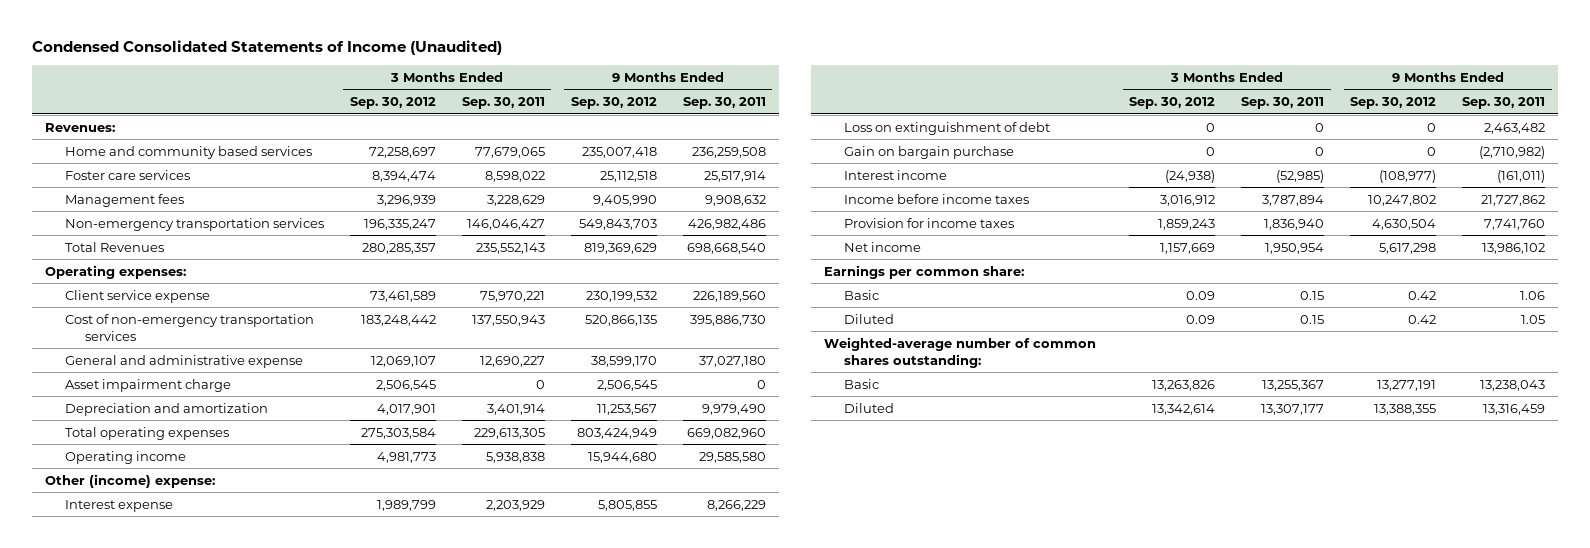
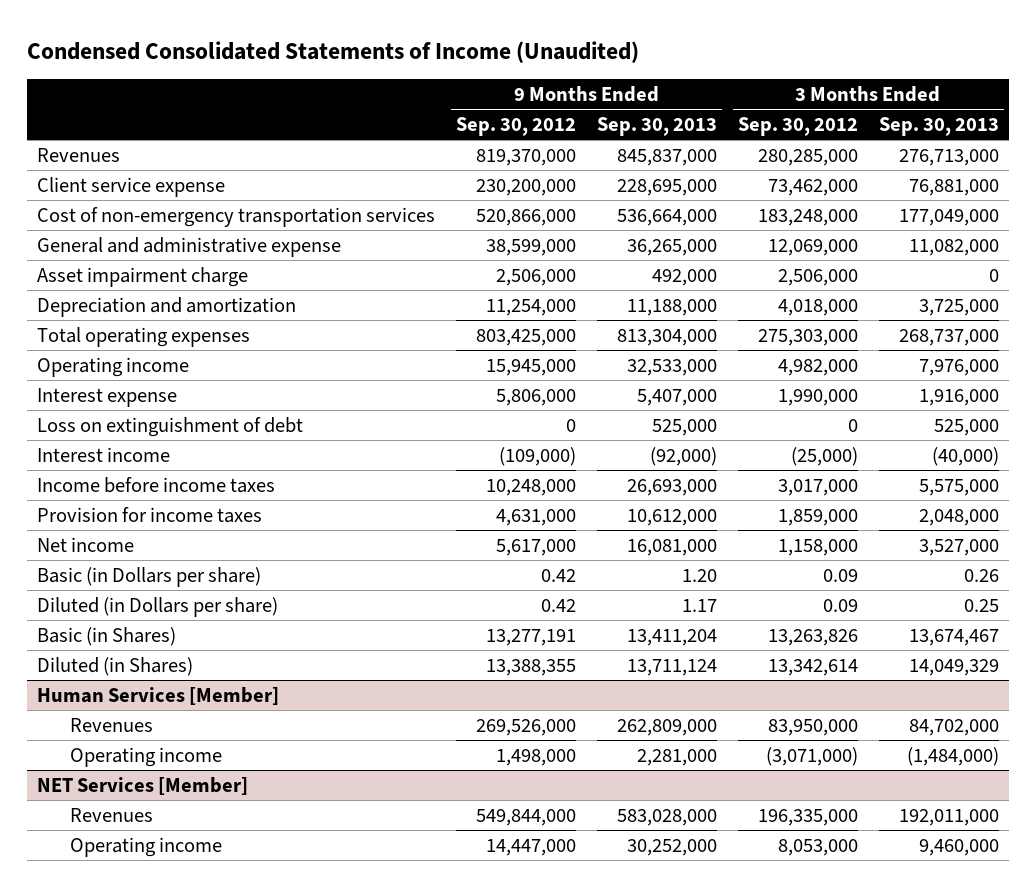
- | 3 Months Ended Sep. 30, 2012 | 3 Months Ended Sep. 30, 2011 | 9 Months Ended Sep. 30, 2012 | 9 Months Ended Sep. 30, 2011
+ | 9 Months Ended Sep. 30, 2012 | 9 Months Ended Sep. 30, 2013 | 3 Months Ended Sep. 30, 2012 | 3 Months Ended Sep. 30, 2013
- Revenues:
- Home and community based services | 72,258,697 | 77,679,065 | 235,007,418 | 236,259,508
- Foster care services | 8,394,474 | 8,598,022 | 25,112,518 | 25,517,914
- Management fees | 3,296,939 | 3,228,629 | 9,405,990 | 9,908,632
- Non-emergency transportation services | 196,335,247 | 146,046,427 | 549,843,703 | 426,982,486
- Total Revenues | 280,285,357 | 235,552,143 | 819,369,629 | 698,668,540
- Operating expenses:
- Client service expense | 73,461,589 | 75,970,221 | 230,199,532 | 226,189,560
- Cost of non-emergency transportation services | 183,248,442 | 137,550,943 | 520,866,135 | 395,886,730
- General and administrative expense | 12,069,107 | 12,690,227 | 38,599,170 | 37,027,180
- Asset impairment charge | 2,506,545 | 0 | 2,506,545 | 0
- Depreciation and amortization | 4,017,901 | 3,401,914 | 11,253,567 | 9,979,490
- Total operating expenses | 275,303,584 | 229,613,305 | 803,424,949 | 669,082,960
- Operating income | 4,981,773 | 5,938,838 | 15,944,680 | 29,585,580
- Other (income) expense:
- Interest expense | 1,989,799 | 2,203,929 | 5,805,855 | 8,266,229
+ Revenues | 819,370,000 | 845,837,000 | 280,285,000 | 276,713,000
+ Client service expense | 230,200,000 | 228,695,000 | 73,462,000 | 76,881,000
+ Cost of non-emergency transportation services | 520,866,000 | 536,664,000 | 183,248,000 | 177,049,000
+ General and administrative expense | 38,599,000 | 36,265,000 | 12,069,000 | 11,082,000
+ Asset impairment charge | 2,506,000 | 492,000 | 2,506,000 | 0
+ Depreciation and amortization | 11,254,000 | 11,188,000 | 4,018,000 | 3,725,000
+ Total operating expenses | 803,425,000 | 813,304,000 | 275,303,000 | 268,737,000
+ Operating income | 15,945,000 | 32,533,000 | 4,982,000 | 7,976,000
+ Interest expense | 5,806,000 | 5,407,000 | 1,990,000 | 1,916,000
- Gain on bargain purchase | 0 | 0 | 0 | (2,710,982)
- Interest income | (24,938) | (52,985) | (108,977) | (161,011)
- Income before income taxes | 3,016,912 | 3,787,894 | 10,247,802 | 21,727,862
- Provision for income taxes | 1,859,243 | 1,836,940 | 4,630,504 | 7,741,760
- Net income | 1,157,669 | 1,950,954 | 5,617,298 | 13,986,102
- Earnings per common share:
- Basic | 0.09 | 0.15 | 0.42 | 1.06
- Diluted | 0.09 | 0.15 | 0.42 | 1.05
- Weighted-average number of common shares outstanding:
- Basic | 13,263,826 | 13,255,367 | 13,277,191 | 13,238,043
- Diluted | 13,342,614 | 13,307,177 | 13,388,355 | 13,316,459
+ Interest income | (109,000) | (92,000) | (25,000) | (40,000)
+ Income before income taxes | 10,248,000 | 26,693,000 | 3,017,000 | 5,575,000
+ Provision for income taxes | 4,631,000 | 10,612,000 | 1,859,000 | 2,048,000
+ Net income | 5,617,000 | 16,081,000 | 1,158,000 | 3,527,000
+ Basic (in Dollars per share) | 0.42 | 1.20 | 0.09 | 0.26
+ Diluted (in Dollars per share) | 0.42 | 1.17 | 0.09 | 0.25
+ Basic (in Shares) | 13,277,191 | 13,411,204 | 13,263,826 | 13,674,467
+ Diluted (in Shares) | 13,388,355 | 13,711,124 | 13,342,614 | 14,049,329
+ Human Services [Member]
+ Revenues | 269,526,000 | 262,809,000 | 83,950,000 | 84,702,000
+ Operating income | 1,498,000 | 2,281,000 | (3,071,000) | (1,484,000)
+ NET Services [Member]
+ Revenues | 549,844,000 | 583,028,000 | 196,335,000 | 192,011,000
+ Operating income | 14,447,000 | 30,252,000 | 8,053,000 | 9,460,000

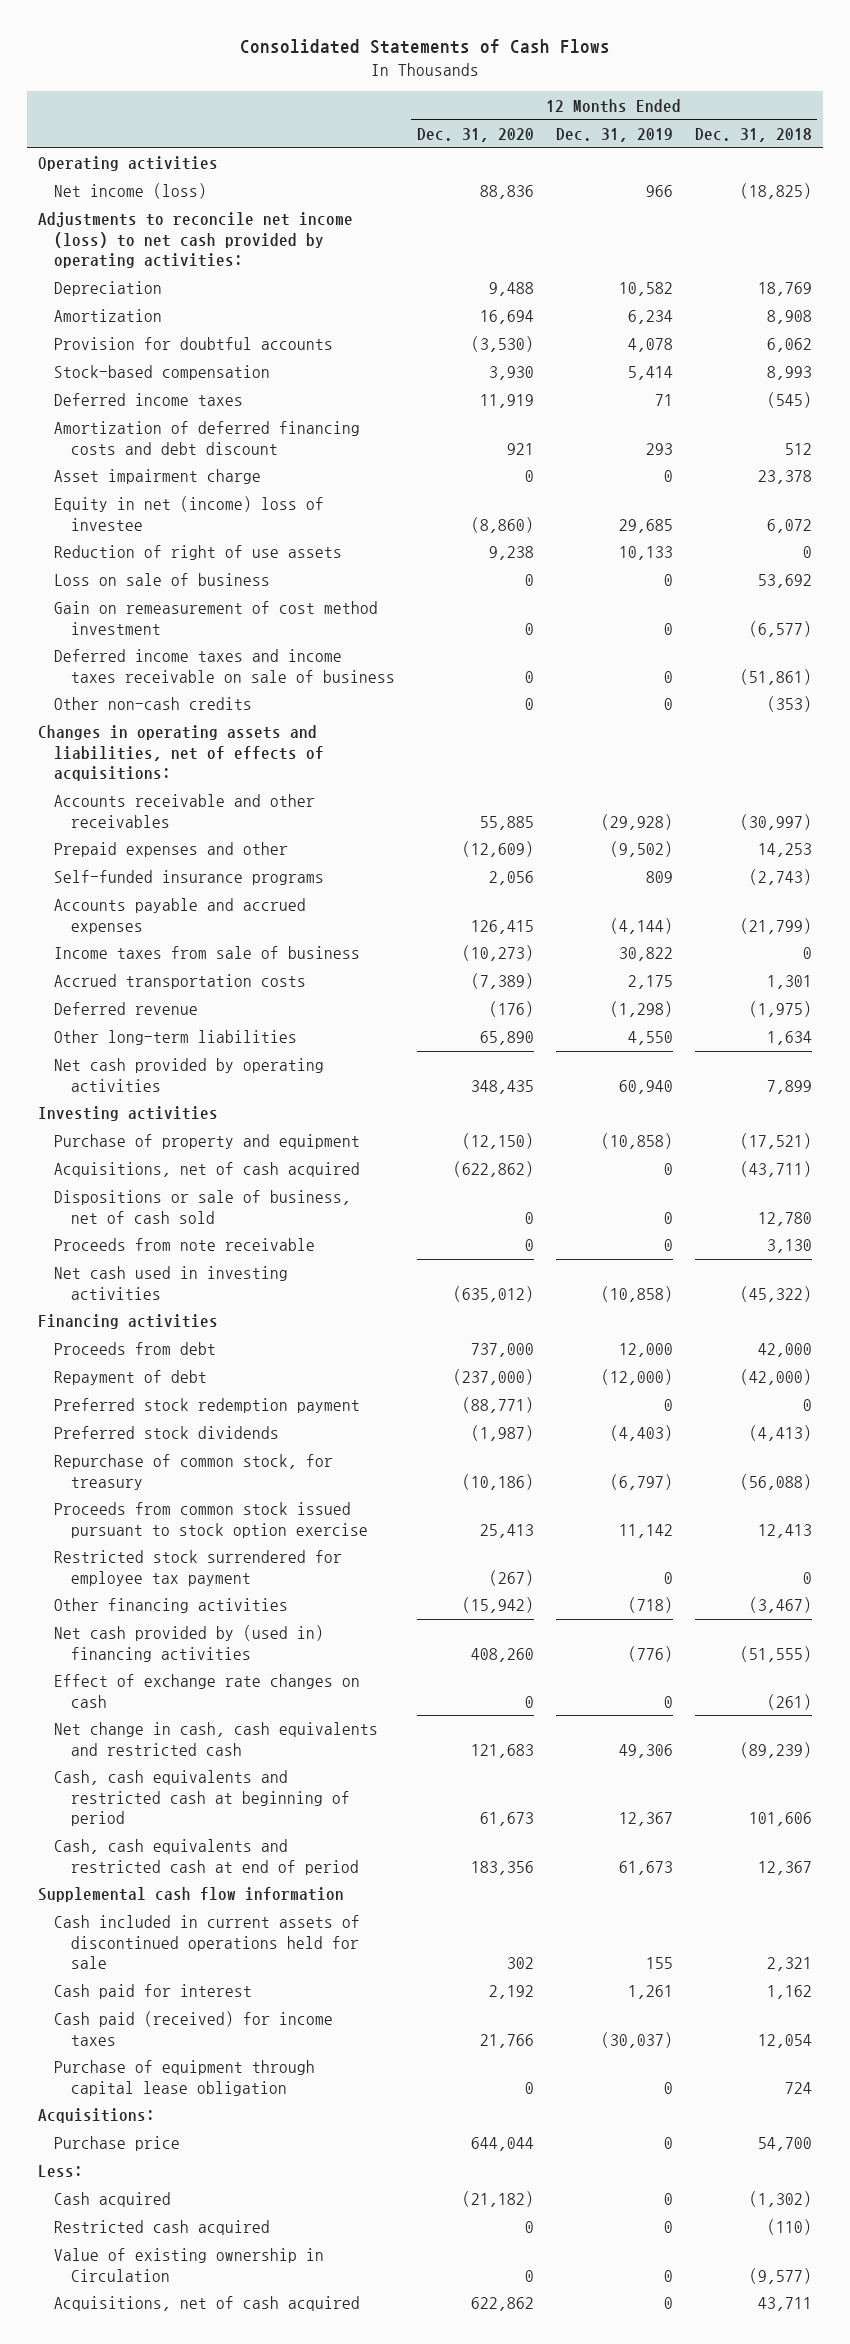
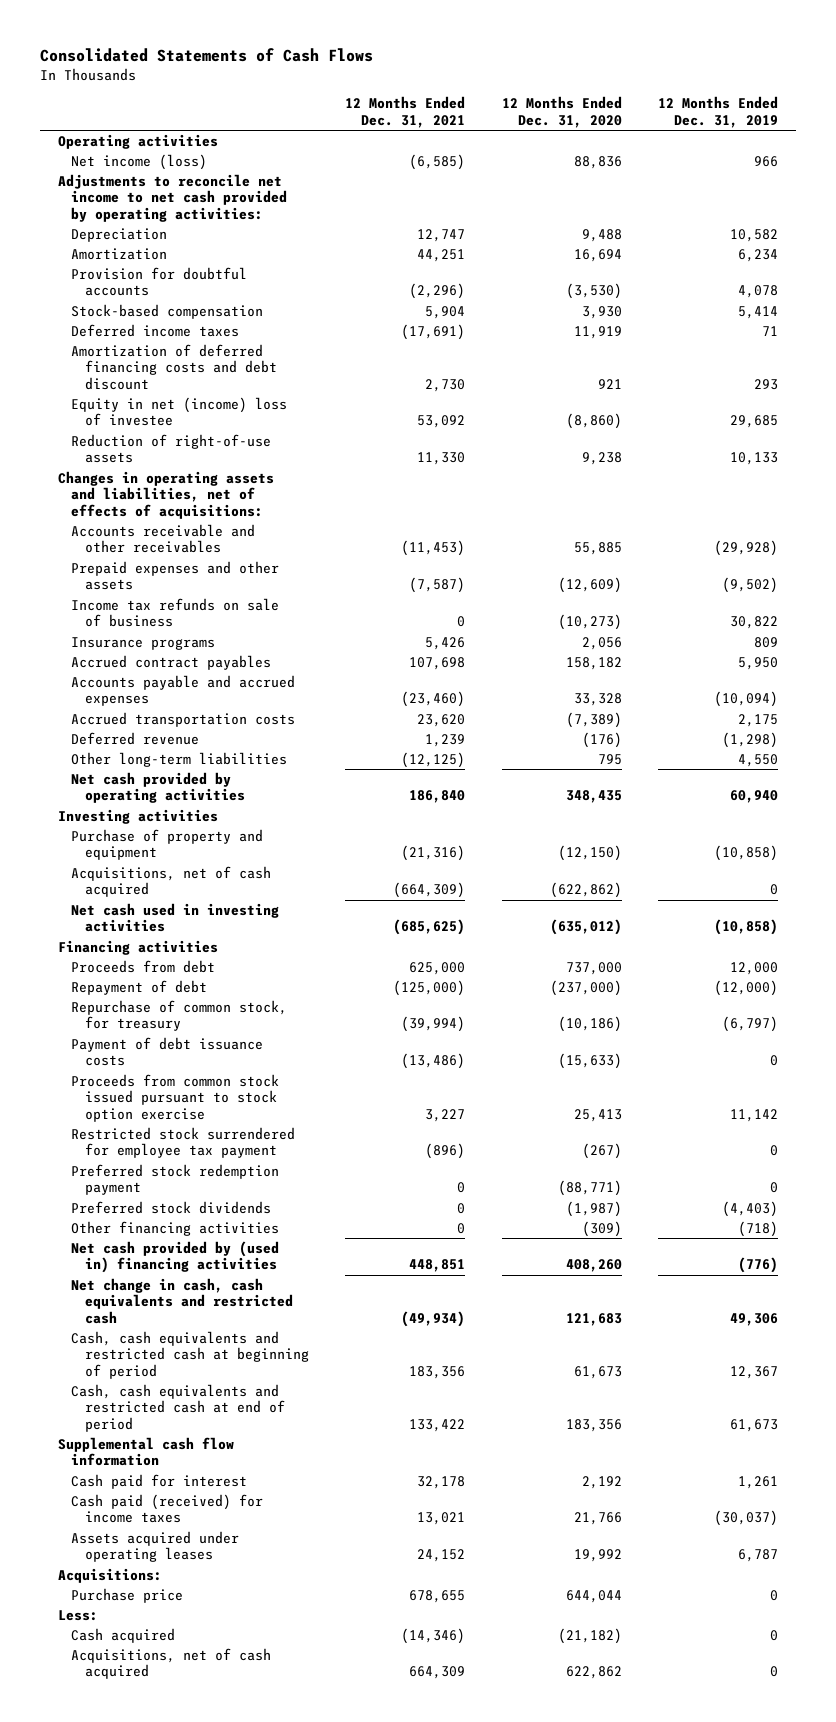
- | 12 Months Ended Dec. 31, 2020 | 12 Months Ended Dec. 31, 2019 | 12 Months Ended Dec. 31, 2018
+ | 12 Months Ended Dec. 31, 2021 | 12 Months Ended Dec. 31, 2020 | 12 Months Ended Dec. 31, 2019
- Adjustments to reconcile net income (loss) to net cash provided by operating activities:
+ Adjustments to reconcile net income to net cash provided by operating activities:
- Asset impairment charge | 0 | 0 | 23,378
- Reduction of right of use assets | 9,238 | 10,133 | 0
- Loss on sale of business | 0 | 0 | 53,692
- Gain on remeasurement of cost method investment | 0 | 0 | (6,577)
- Deferred income taxes and income taxes receivable on sale of business | 0 | 0 | (51,861)
- Other non-cash credits | 0 | 0 | (353)
+ Reduction of right-of-use assets | 11,330 | 9,238 | 10,133
- Prepaid expenses and other | (12,609) | (9,502) | 14,253
- Self-funded insurance programs | 2,056 | 809 | (2,743)
- Accounts payable and accrued expenses | 126,415 | (4,144) | (21,799)
- Income taxes from sale of business | (10,273) | 30,822 | 0
+ Prepaid expenses and other assets | (7,587) | (12,609) | (9,502)
+ Income tax refunds on sale of business | 0 | (10,273) | 30,822
+ Insurance programs | 5,426 | 2,056 | 809
+ Accrued contract payables | 107,698 | 158,182 | 5,950
+ Accounts payable and accrued expenses | (23,460) | 33,328 | (10,094)
- Other long-term liabilities | 65,890 | 4,550 | 1,634
+ Other long-term liabilities | (12,125) | 795 | 4,550
- Dispositions or sale of business, net of cash sold | 0 | 0 | 12,780
- Proceeds from note receivable | 0 | 0 | 3,130
+ Payment of debt issuance costs | (13,486) | (15,633) | 0
- Other financing activities | (15,942) | (718) | (3,467)
moved down: Preferred stock redemption payment | 0 | (88,771) | 0
moved down: Preferred stock dividends | 0 | (1,987) | (4,403)
+ Other financing activities | 0 | (309) | (718)
- Effect of exchange rate changes on cash | 0 | 0 | (261)
- Cash included in current assets of discontinued operations held for sale | 302 | 155 | 2,321
- Purchase of equipment through capital lease obligation | 0 | 0 | 724
+ Assets acquired under operating leases | 24,152 | 19,992 | 6,787
- Restricted cash acquired | 0 | 0 | (110)
- Value of existing ownership in Circulation | 0 | 0 | (9,577)

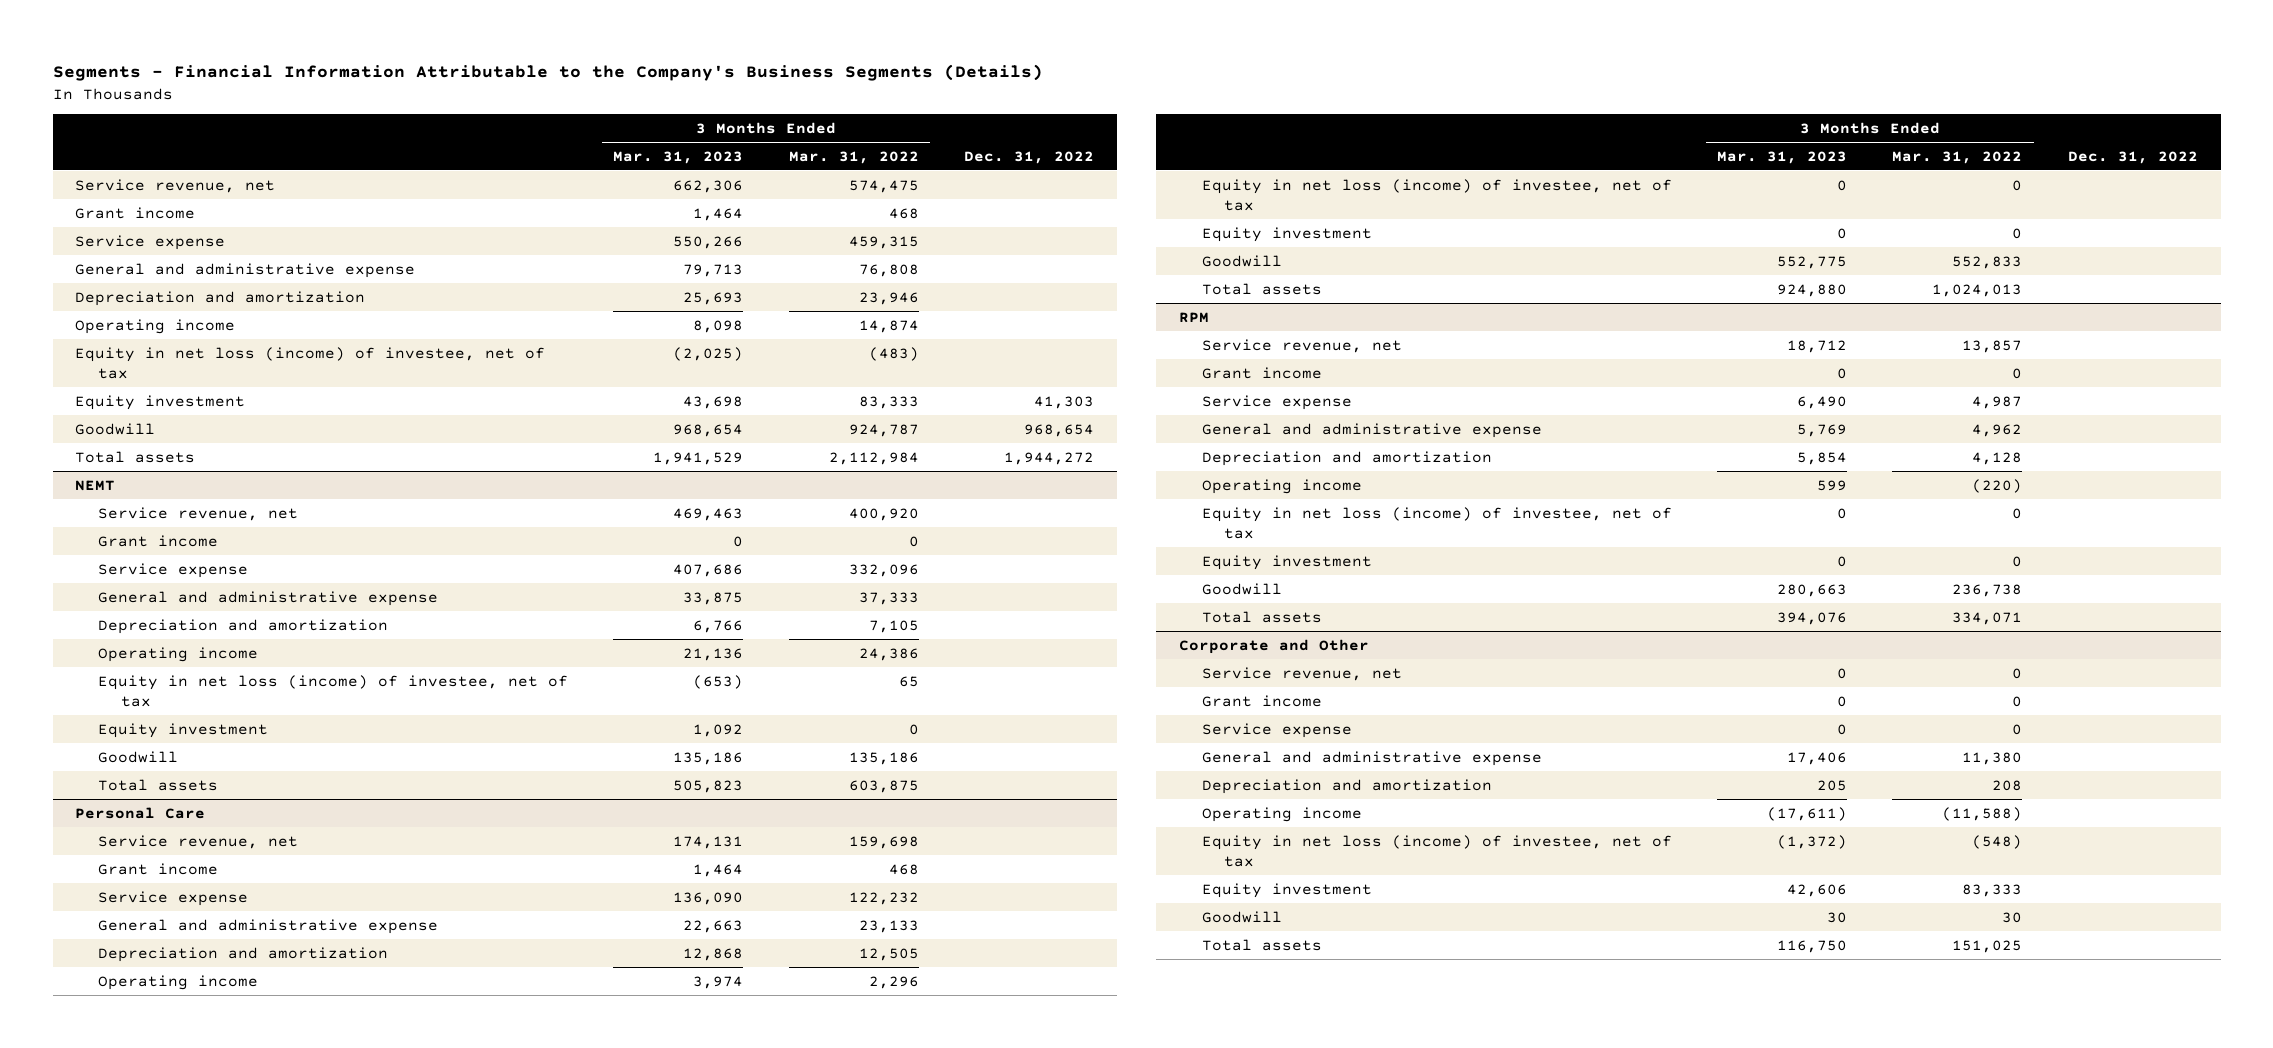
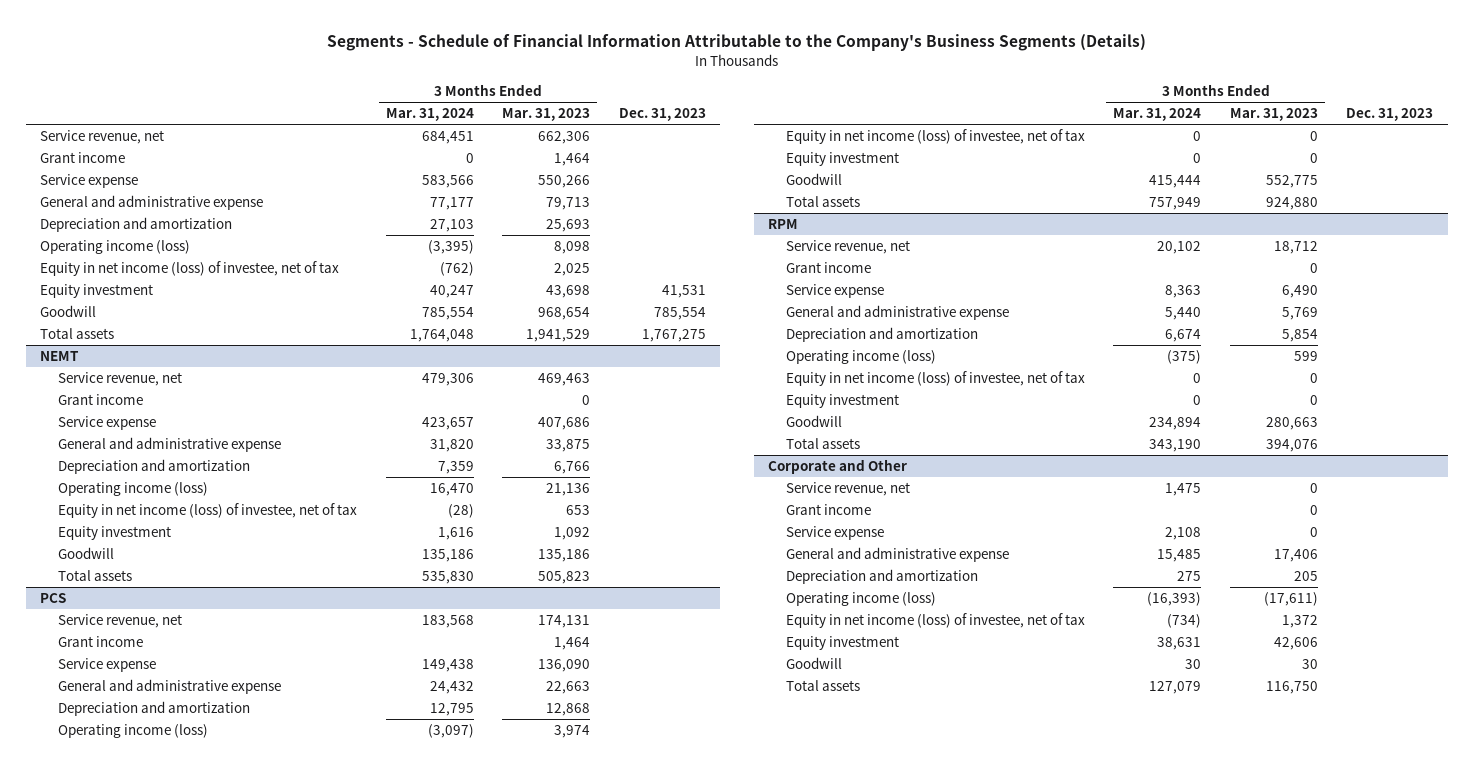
- Segments - Financial Information Attributable to the Company's Business Segments (Details)
+ Segments - Schedule of Financial Information Attributable to the Company's Business Segments (Details)
- | 3 Months Ended Mar. 31, 2023 | 3 Months Ended Mar. 31, 2022 | Dec. 31, 2022
+ | 3 Months Ended Mar. 31, 2024 | 3 Months Ended Mar. 31, 2023 | Dec. 31, 2023
- Operating income | 8,098 | 14,874 |
- Equity in net loss (income) of investee, net of tax | (2,025) | (483) |
+ Operating income (loss) | (3,395) | 8,098 |
+ Equity in net income (loss) of investee, net of tax | (762) | 2,025 |
@ NEMT
- Operating income | 21,136 | 24,386 |
- Equity in net loss (income) of investee, net of tax | (653) | 65 |
+ Operating income (loss) | 16,470 | 21,136 |
+ Equity in net income (loss) of investee, net of tax | (28) | 653 |
- Personal Care
+ PCS
- Operating income | 3,974 | 2,296 |
- Equity in net loss (income) of investee, net of tax | 0 | 0 |
+ Operating income (loss) | (3,097) | 3,974 |
+ Equity in net income (loss) of investee, net of tax | 0 | 0 |
@ RPM
- Operating income | 599 | (220) |
- Equity in net loss (income) of investee, net of tax | 0 | 0 |
+ Operating income (loss) | (375) | 599 |
+ Equity in net income (loss) of investee, net of tax | 0 | 0 |
@ Corporate and Other
- Operating income | (17,611) | (11,588) |
- Equity in net loss (income) of investee, net of tax | (1,372) | (548) |
+ Operating income (loss) | (16,393) | (17,611) |
+ Equity in net income (loss) of investee, net of tax | (734) | 1,372 |

